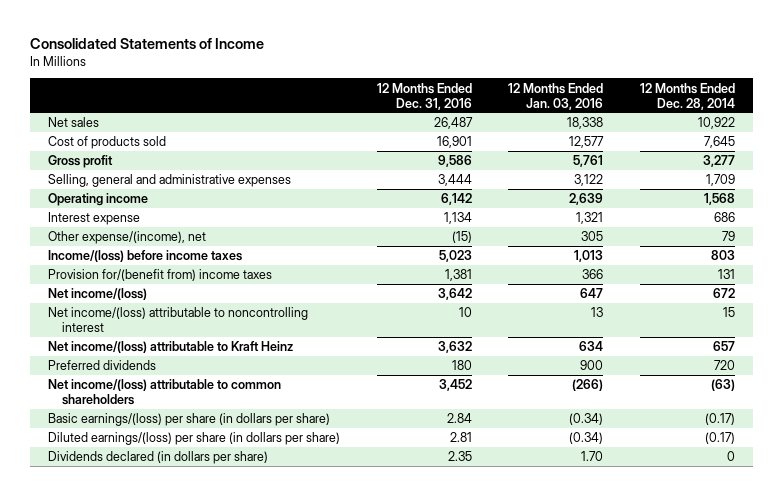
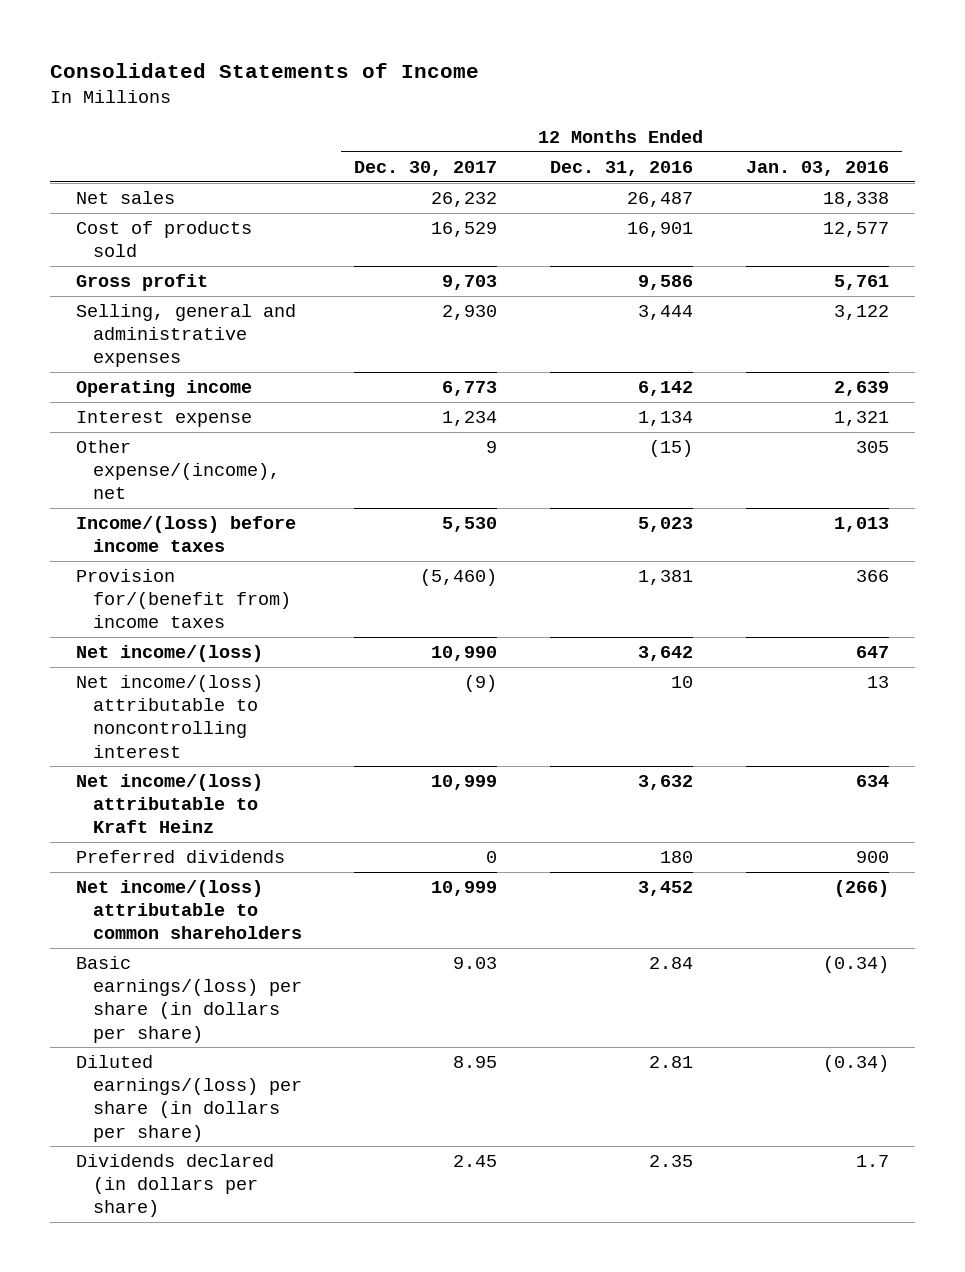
- | 12 Months Ended Dec. 31, 2016 | 12 Months Ended Jan. 03, 2016 | 12 Months Ended Dec. 28, 2014
+ | 12 Months Ended Dec. 30, 2017 | 12 Months Ended Dec. 31, 2016 | 12 Months Ended Jan. 03, 2016
- Dividends declared (in dollars per share) | 2.35 | 1.70 | 0
+ Dividends declared (in dollars per share) | 2.45 | 2.35 | 1.7

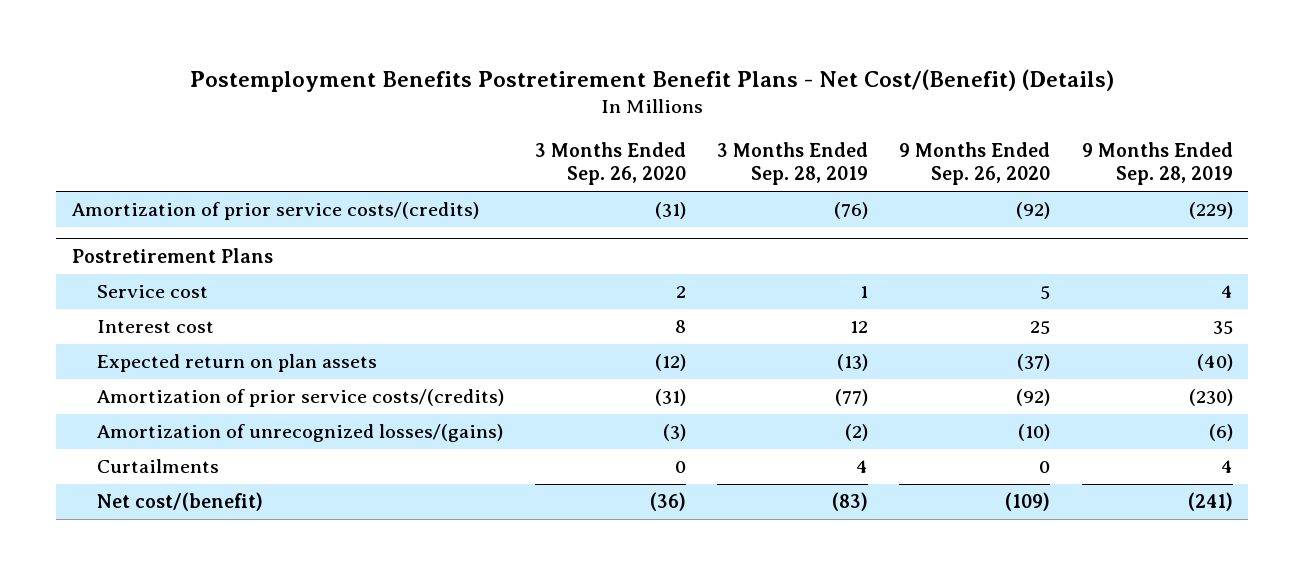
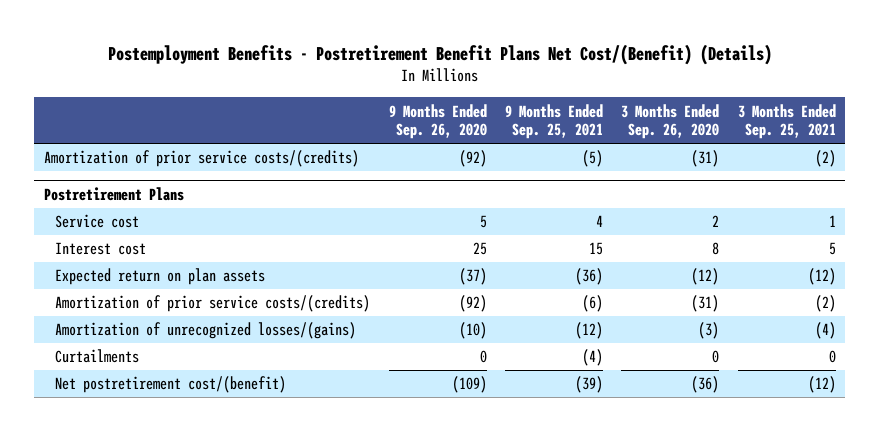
- Postemployment Benefits Postretirement Benefit Plans - Net Cost/(Benefit) (Details)
+ Postemployment Benefits - Postretirement Benefit Plans Net Cost/(Benefit) (Details)
- | 3 Months Ended Sep. 26, 2020 | 3 Months Ended Sep. 28, 2019 | 9 Months Ended Sep. 26, 2020 | 9 Months Ended Sep. 28, 2019
+ | 9 Months Ended Sep. 26, 2020 | 9 Months Ended Sep. 25, 2021 | 3 Months Ended Sep. 26, 2020 | 3 Months Ended Sep. 25, 2021
@ Postretirement Plans
- Net cost/(benefit) | (36) | (83) | (109) | (241)
+ Net postretirement cost/(benefit) | (109) | (39) | (36) | (12)

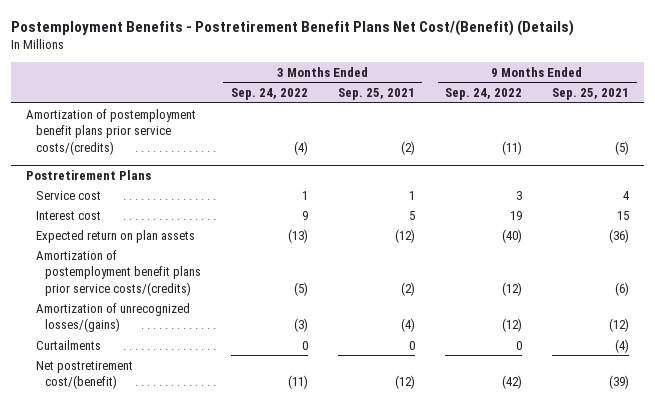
- | 9 Months Ended Sep. 26, 2020 | 9 Months Ended Sep. 25, 2021 | 3 Months Ended Sep. 26, 2020 | 3 Months Ended Sep. 25, 2021
+ | 3 Months Ended Sep. 24, 2022 | 3 Months Ended Sep. 25, 2021 | 9 Months Ended Sep. 24, 2022 | 9 Months Ended Sep. 25, 2021
- Amortization of prior service costs/(credits) | (92) | (5) | (31) | (2)
+ Amortization of postemployment benefit plans prior service costs/(credits) | (4) | (2) | (11) | (5)
@ Postretirement Plans
- Amortization of prior service costs/(credits) | (92) | (6) | (31) | (2)
+ Amortization of postemployment benefit plans prior service costs/(credits) | (5) | (2) | (12) | (6)

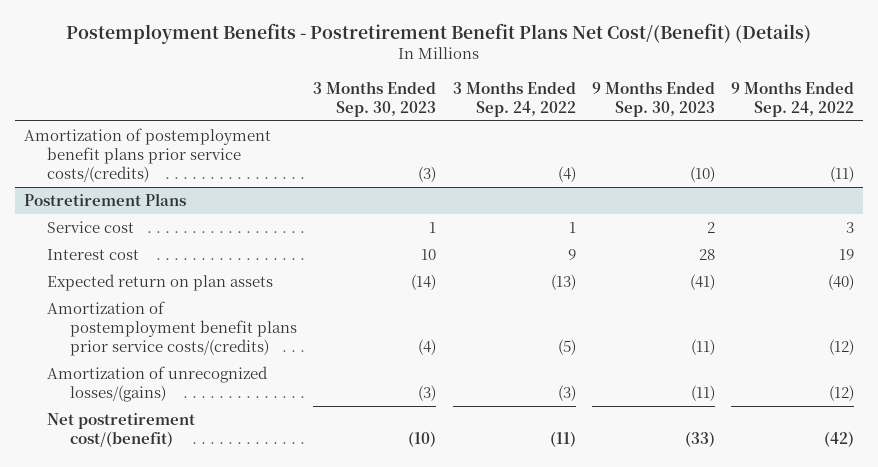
- | 3 Months Ended Sep. 24, 2022 | 3 Months Ended Sep. 25, 2021 | 9 Months Ended Sep. 24, 2022 | 9 Months Ended Sep. 25, 2021
+ | 3 Months Ended Sep. 30, 2023 | 3 Months Ended Sep. 24, 2022 | 9 Months Ended Sep. 30, 2023 | 9 Months Ended Sep. 24, 2022
@ Postretirement Plans
- Curtailments | 0 | 0 | 0 | (4)

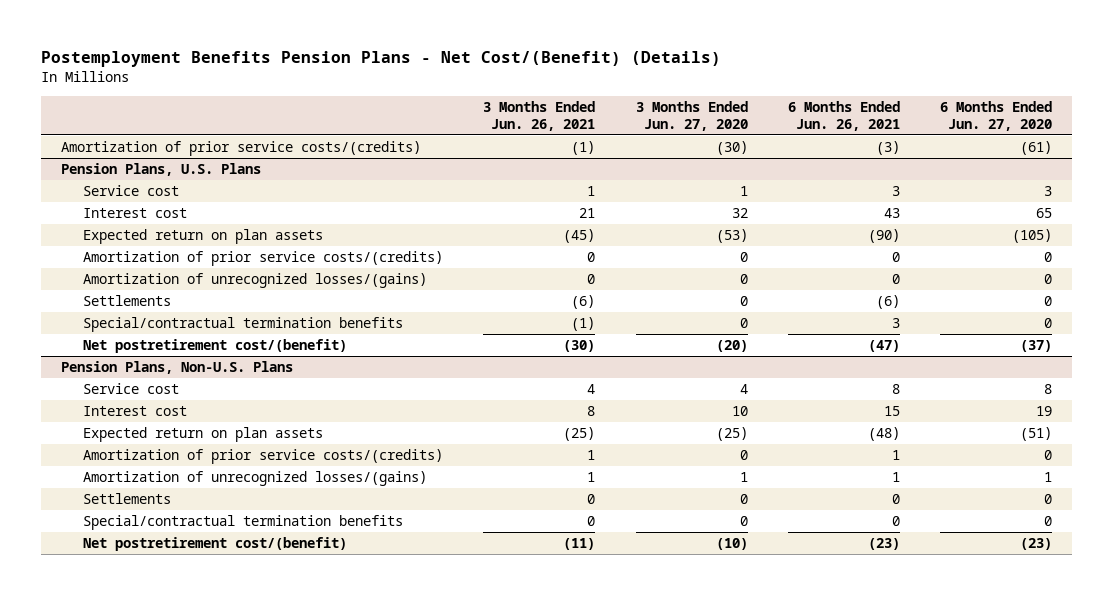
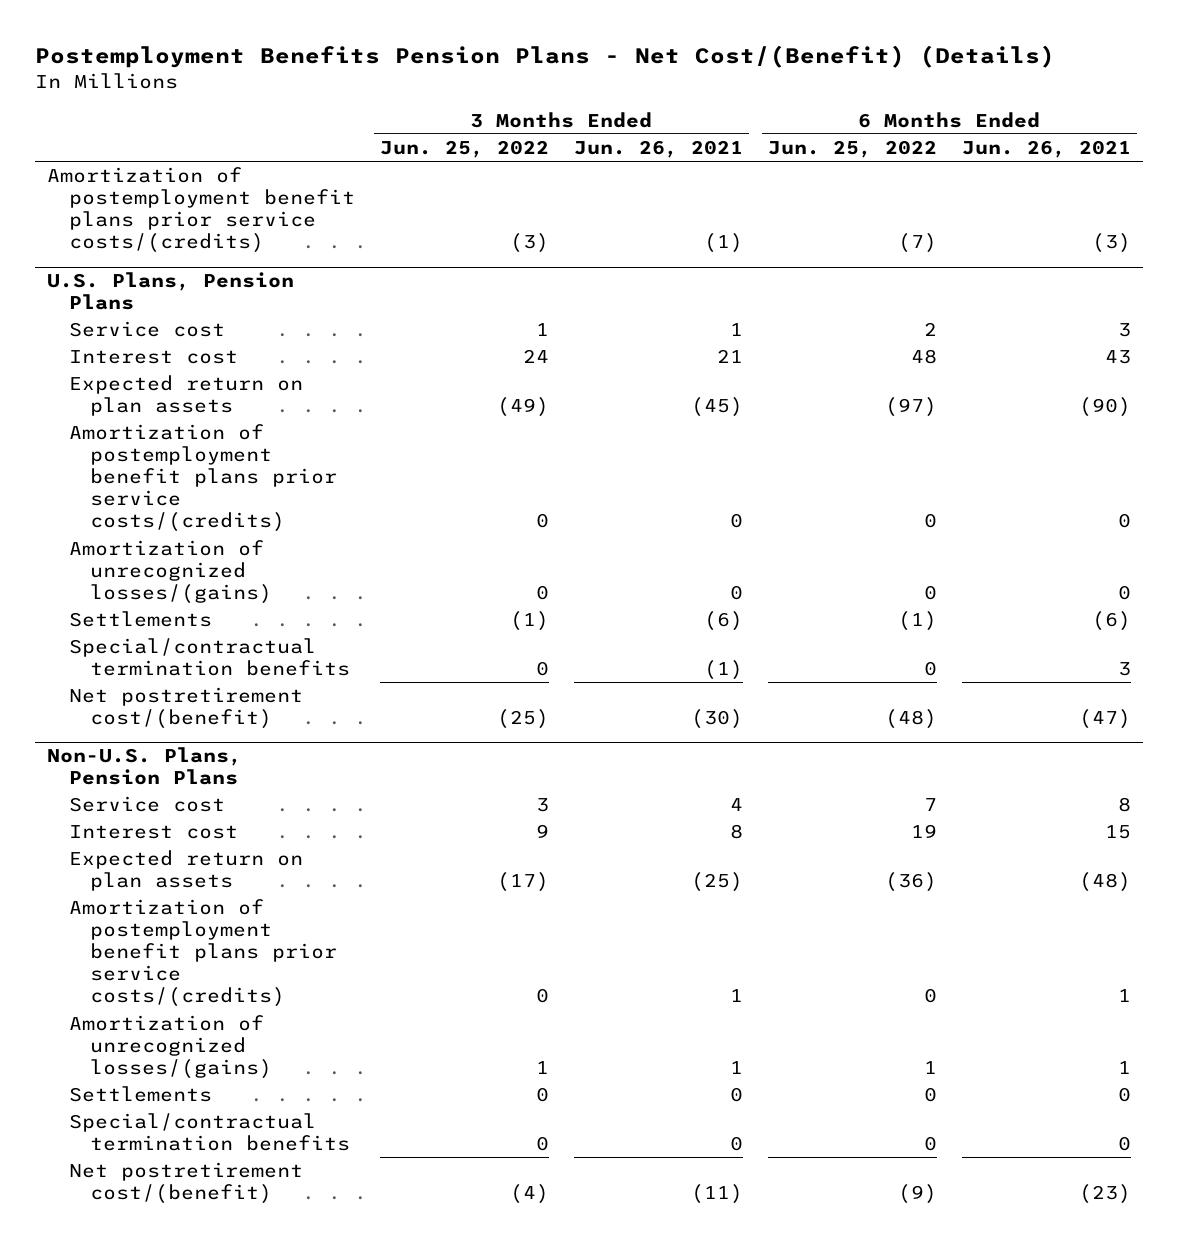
- | 3 Months Ended Jun. 26, 2021 | 3 Months Ended Jun. 27, 2020 | 6 Months Ended Jun. 26, 2021 | 6 Months Ended Jun. 27, 2020
+ | 3 Months Ended Jun. 25, 2022 | 3 Months Ended Jun. 26, 2021 | 6 Months Ended Jun. 25, 2022 | 6 Months Ended Jun. 26, 2021
- Amortization of prior service costs/(credits) | (1) | (30) | (3) | (61)
- Pension Plans, U.S. Plans
+ Amortization of postemployment benefit plans prior service costs/(credits) | (3) | (1) | (7) | (3)
+ U.S. Plans, Pension Plans
- Amortization of prior service costs/(credits) | 0 | 0 | 0 | 0
+ Amortization of postemployment benefit plans prior service costs/(credits) | 0 | 0 | 0 | 0
- Pension Plans, Non-U.S. Plans
+ Non-U.S. Plans, Pension Plans
- Amortization of prior service costs/(credits) | 1 | 0 | 1 | 0
+ Amortization of postemployment benefit plans prior service costs/(credits) | 0 | 1 | 0 | 1

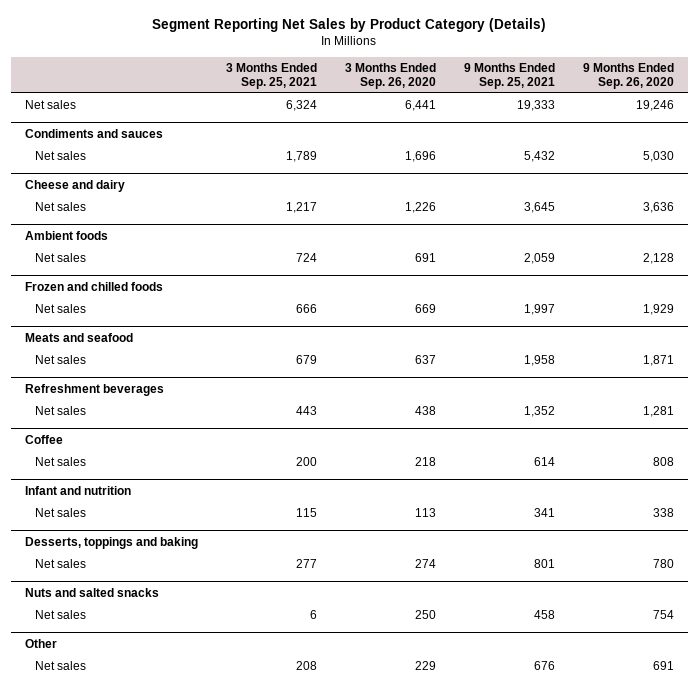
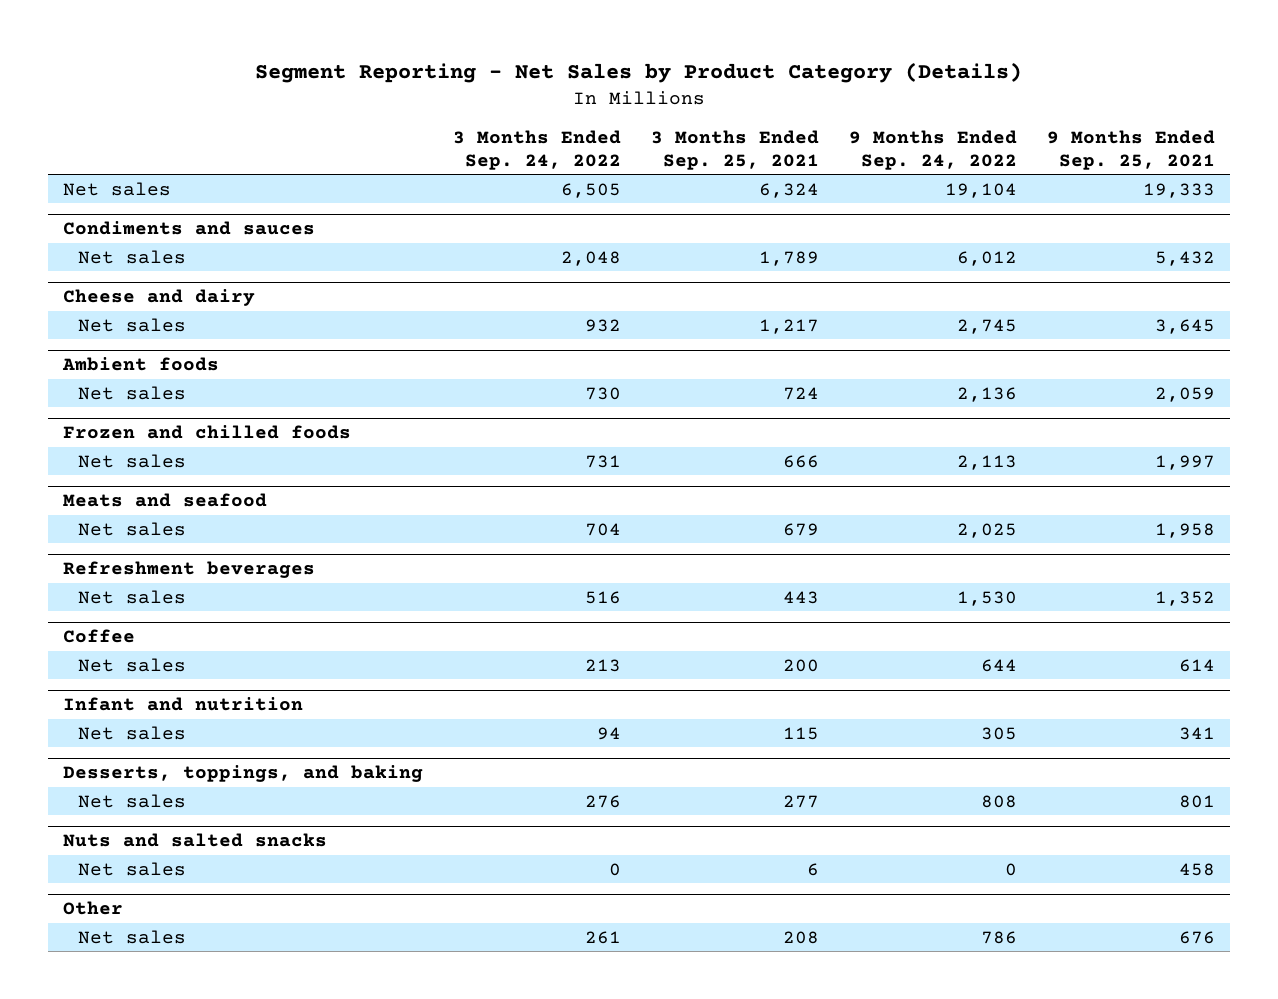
- Segment Reporting Net Sales by Product Category (Details)
+ Segment Reporting - Net Sales by Product Category (Details)
- | 3 Months Ended Sep. 25, 2021 | 3 Months Ended Sep. 26, 2020 | 9 Months Ended Sep. 25, 2021 | 9 Months Ended Sep. 26, 2020
+ | 3 Months Ended Sep. 24, 2022 | 3 Months Ended Sep. 25, 2021 | 9 Months Ended Sep. 24, 2022 | 9 Months Ended Sep. 25, 2021
- Desserts, toppings and baking
+ Desserts, toppings, and baking

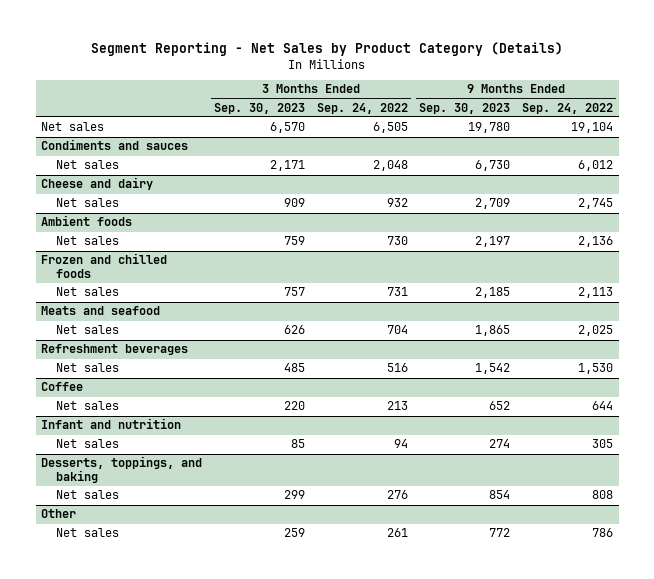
- | 3 Months Ended Sep. 24, 2022 | 3 Months Ended Sep. 25, 2021 | 9 Months Ended Sep. 24, 2022 | 9 Months Ended Sep. 25, 2021
+ | 3 Months Ended Sep. 30, 2023 | 3 Months Ended Sep. 24, 2022 | 9 Months Ended Sep. 30, 2023 | 9 Months Ended Sep. 24, 2022
- Nuts and salted snacks
- Net sales | 0 | 6 | 0 | 458

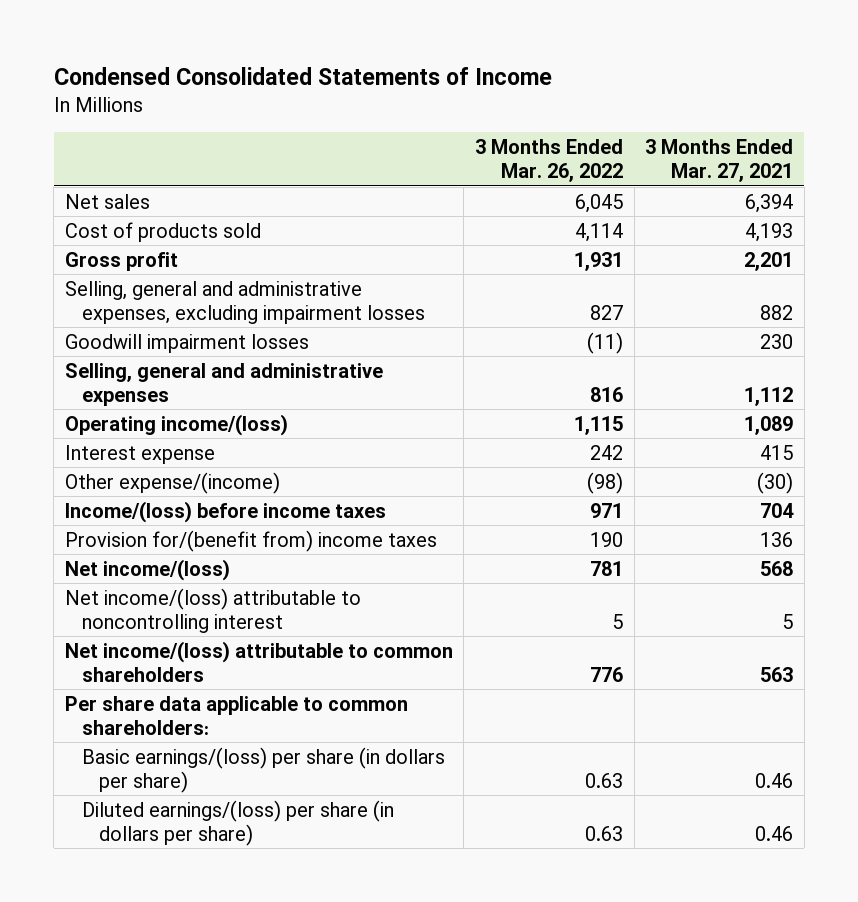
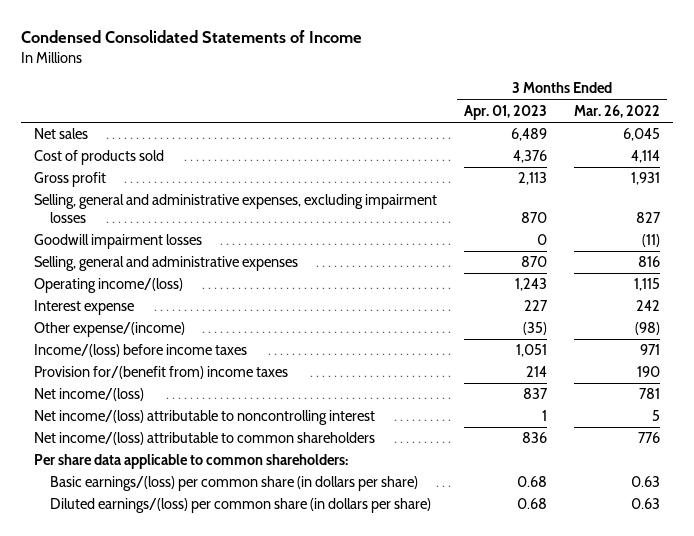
- | 3 Months Ended Mar. 26, 2022 | 3 Months Ended Mar. 27, 2021
+ | 3 Months Ended Apr. 01, 2023 | 3 Months Ended Mar. 26, 2022
- Basic earnings/(loss) per share (in dollars per share) | 0.63 | 0.46
- Diluted earnings/(loss) per share (in dollars per share) | 0.63 | 0.46
+ Basic earnings/(loss) per common share (in dollars per share) | 0.68 | 0.63
+ Diluted earnings/(loss) per common share (in dollars per share) | 0.68 | 0.63

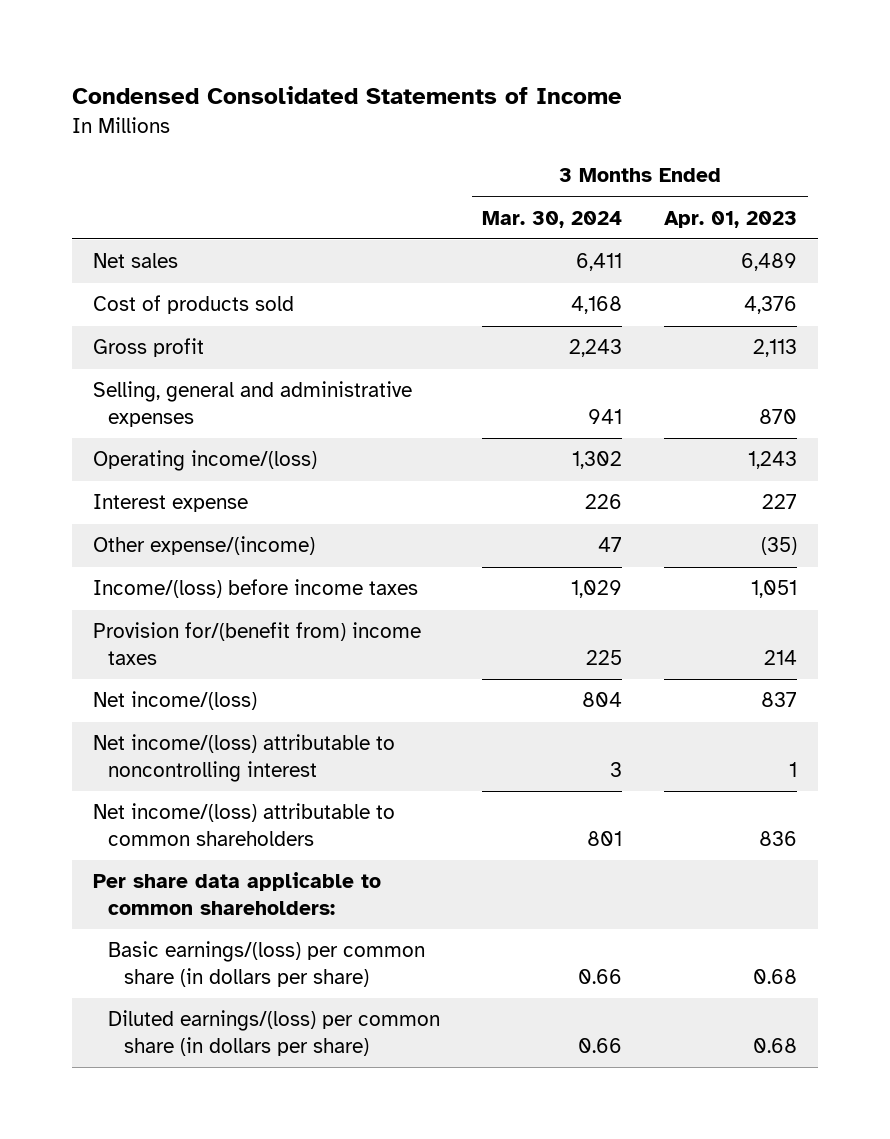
- | 3 Months Ended Apr. 01, 2023 | 3 Months Ended Mar. 26, 2022
+ | 3 Months Ended Mar. 30, 2024 | 3 Months Ended Apr. 01, 2023
- Selling, general and administrative expenses, excluding impairment losses | 870 | 827
- Goodwill impairment losses | 0 | (11)

